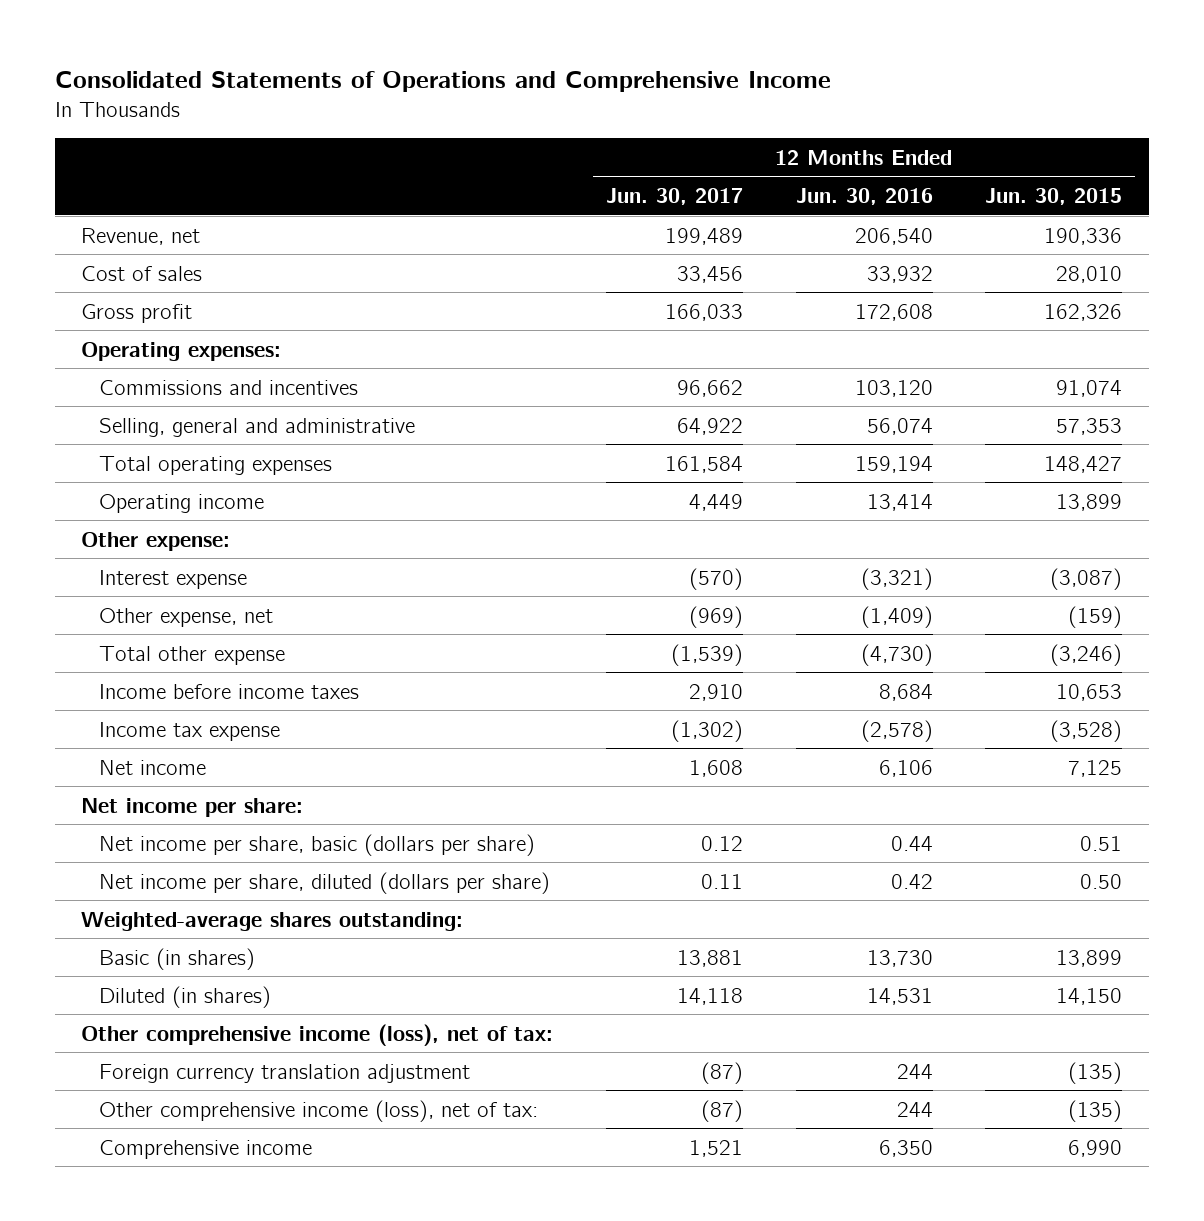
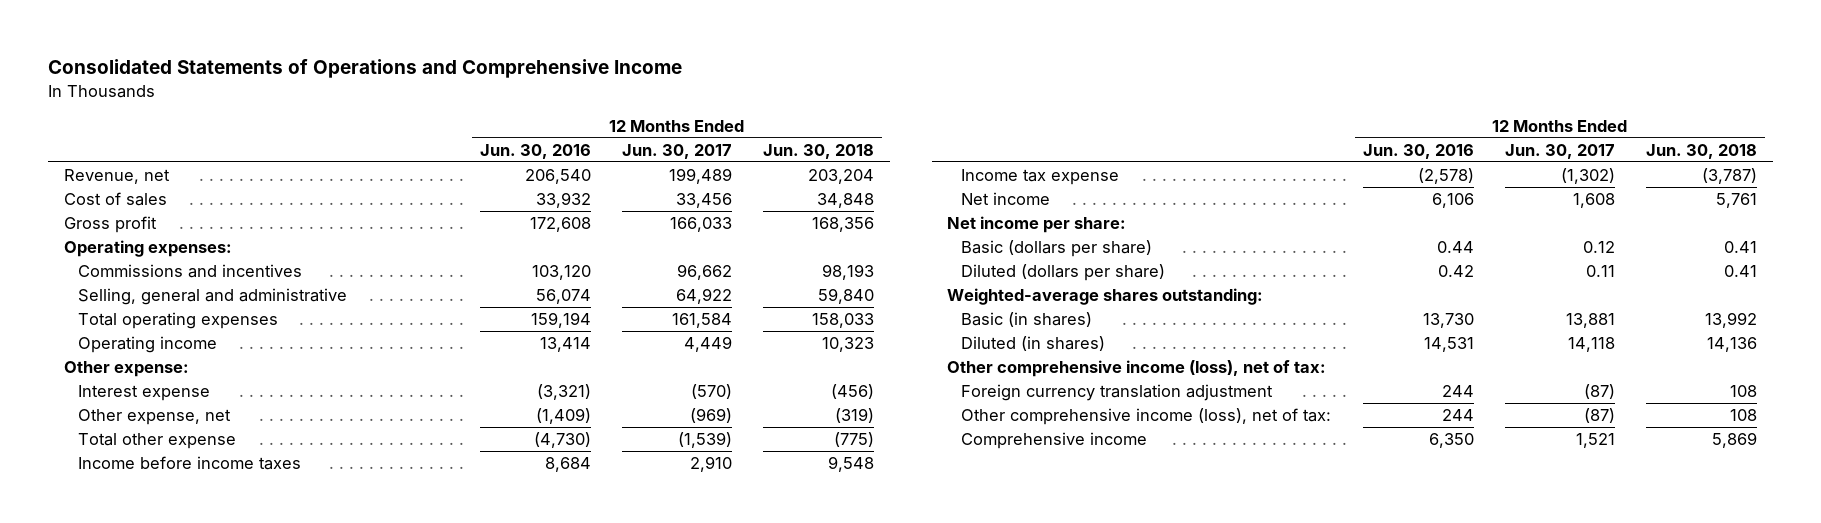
- | 12 Months Ended Jun. 30, 2017 | 12 Months Ended Jun. 30, 2016 | 12 Months Ended Jun. 30, 2015
+ | 12 Months Ended Jun. 30, 2016 | 12 Months Ended Jun. 30, 2017 | 12 Months Ended Jun. 30, 2018
- Net income per share, basic (dollars per share) | 0.12 | 0.44 | 0.51
- Net income per share, diluted (dollars per share) | 0.11 | 0.42 | 0.50
+ Basic (dollars per share) | 0.44 | 0.12 | 0.41
+ Diluted (dollars per share) | 0.42 | 0.11 | 0.41

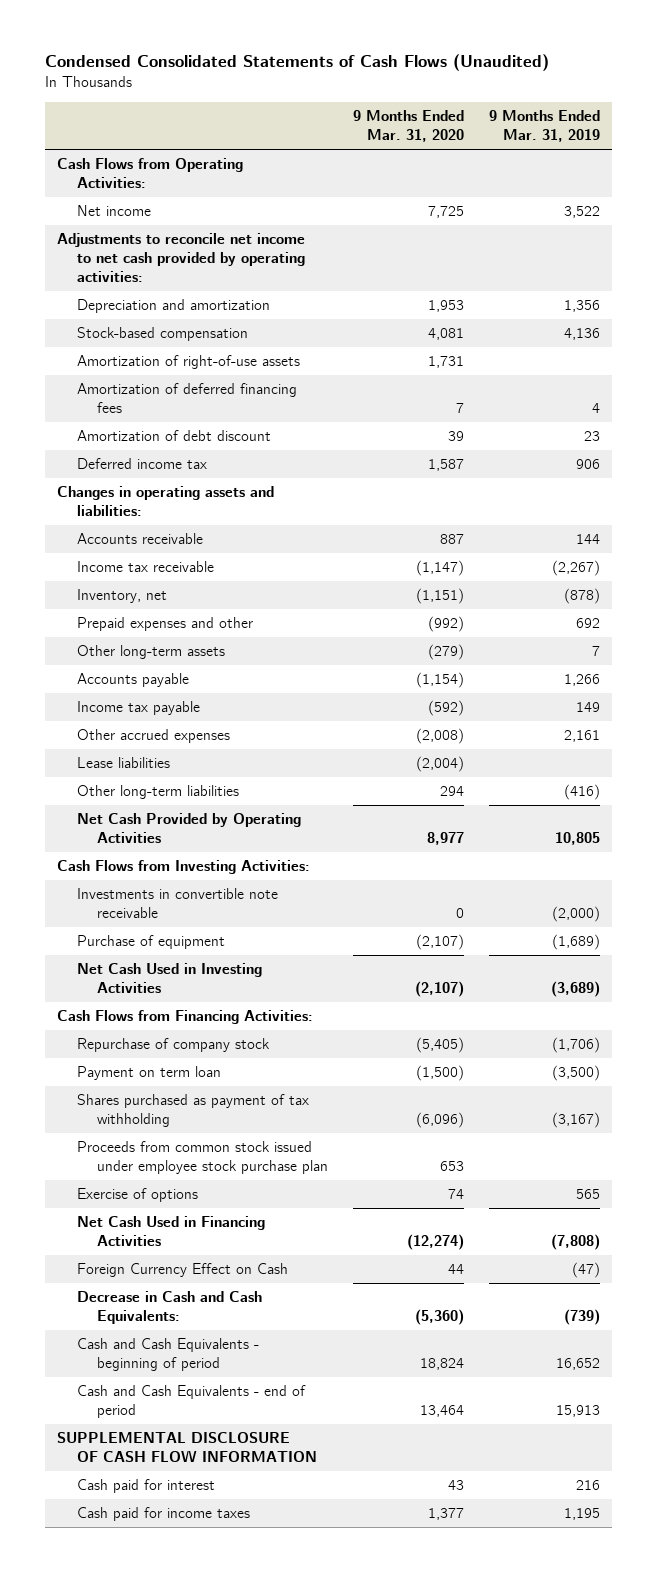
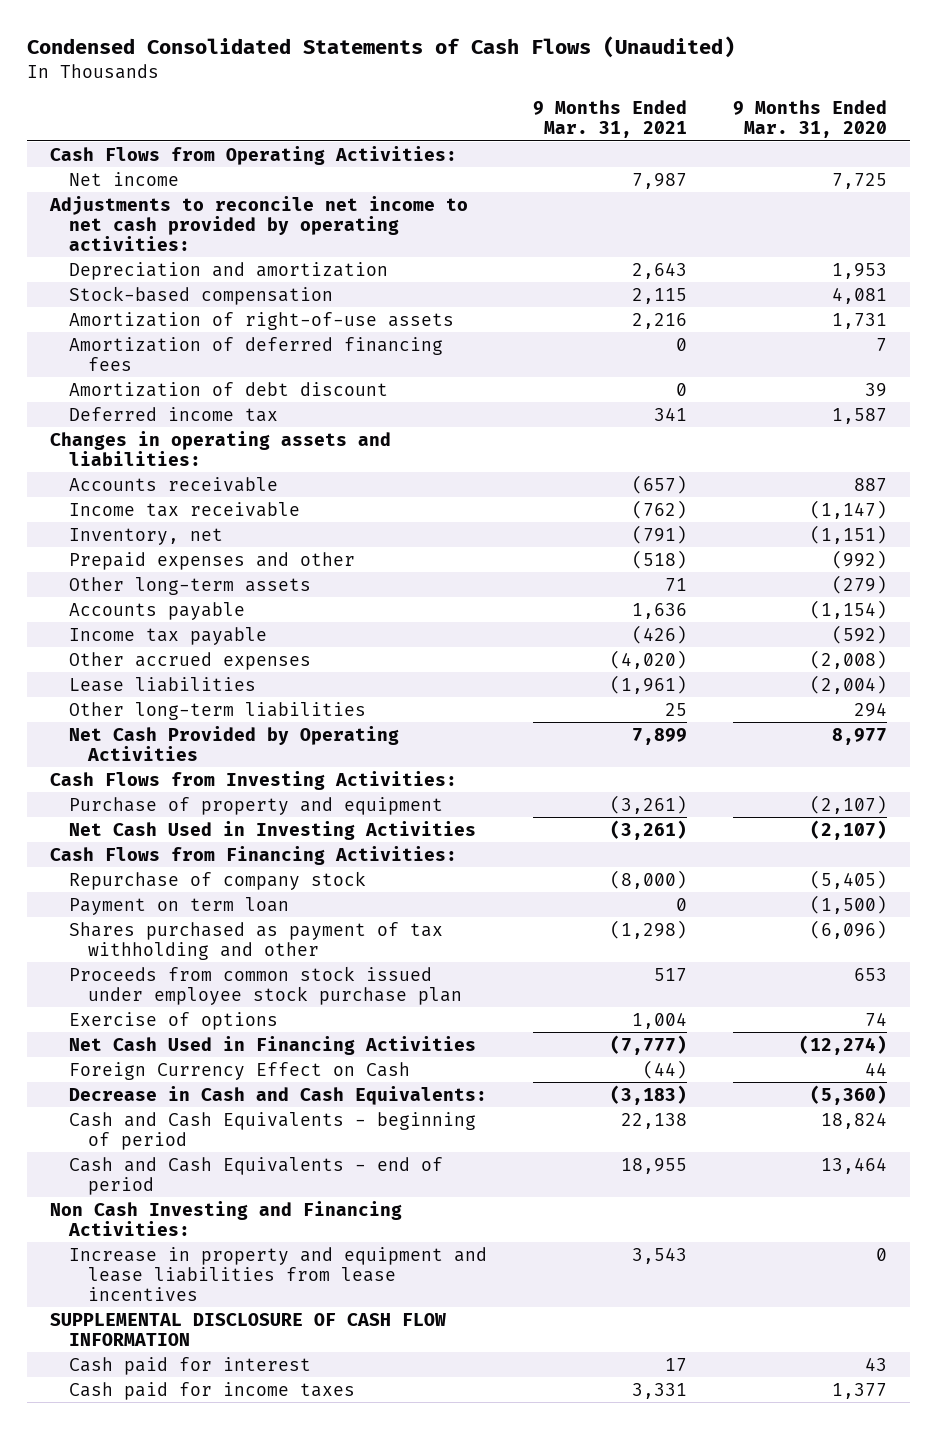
- | 9 Months Ended Mar. 31, 2020 | 9 Months Ended Mar. 31, 2019
+ | 9 Months Ended Mar. 31, 2021 | 9 Months Ended Mar. 31, 2020
- Investments in convertible note receivable | 0 | (2,000)
- Purchase of equipment | (2,107) | (1,689)
+ Purchase of property and equipment | (3,261) | (2,107)
- Shares purchased as payment of tax withholding | (6,096) | (3,167)
+ Shares purchased as payment of tax withholding and other | (1,298) | (6,096)
+ Non Cash Investing and Financing Activities:
+ Increase in property and equipment and lease liabilities from lease incentives | 3,543 | 0

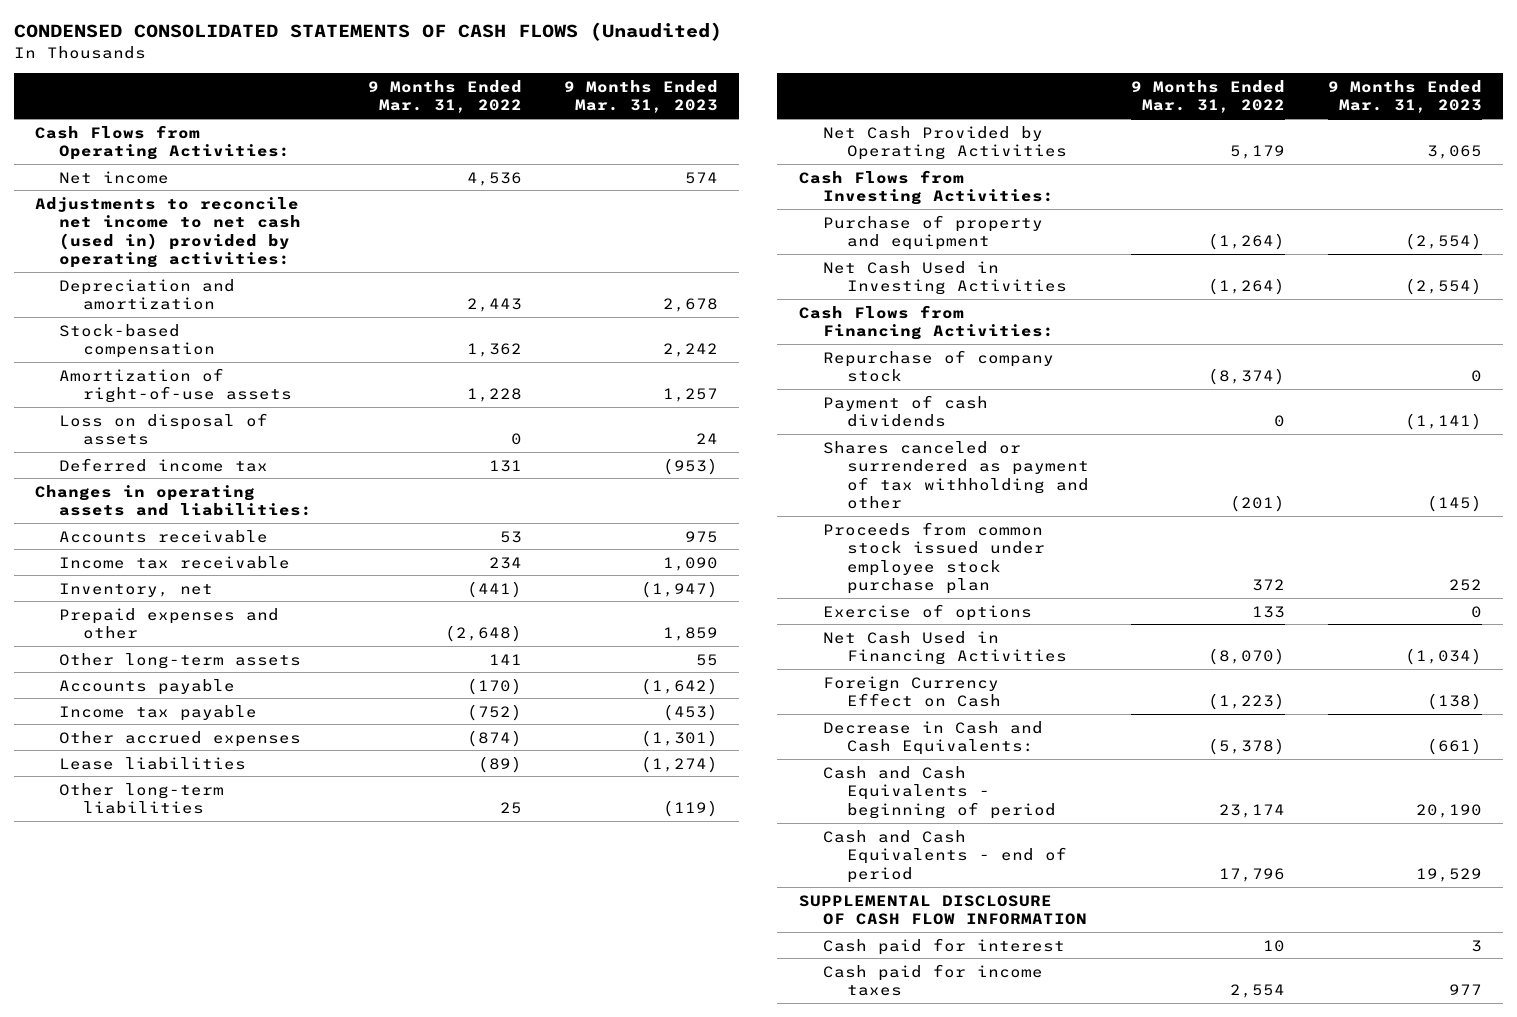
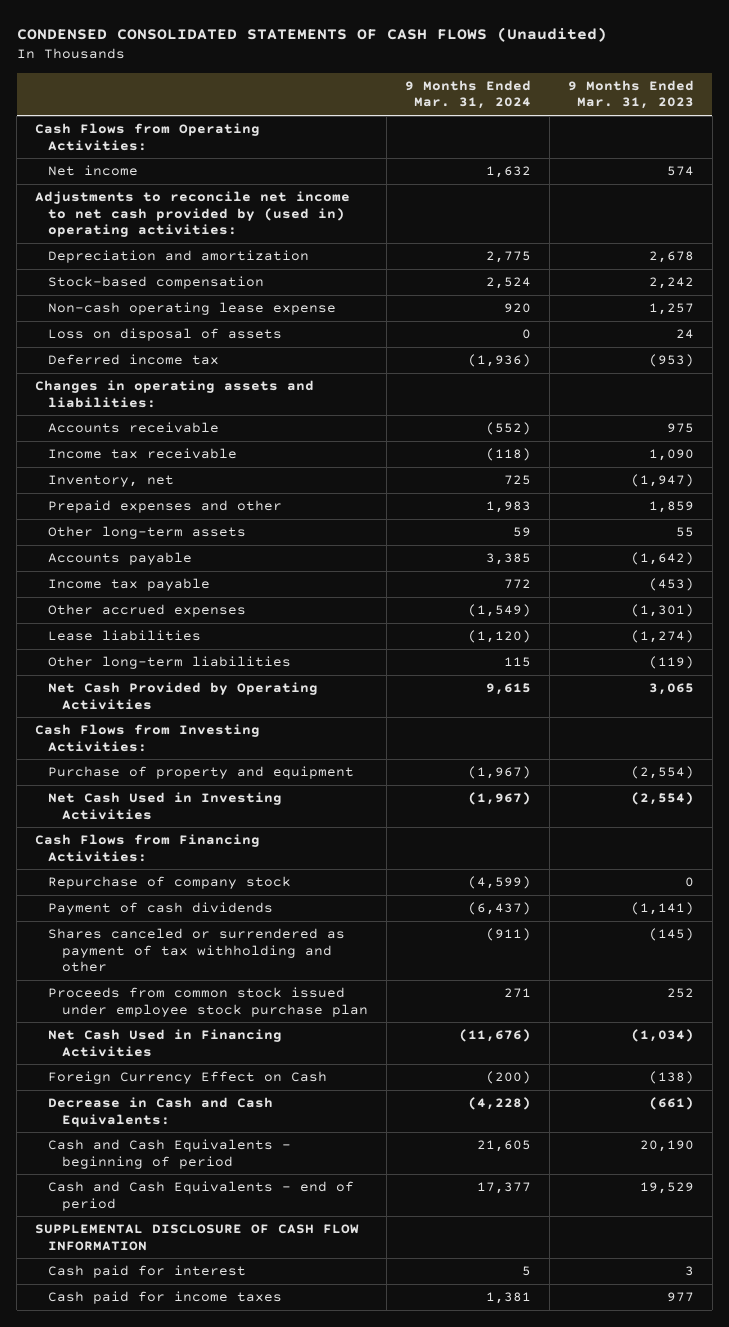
- | 9 Months Ended Mar. 31, 2022 | 9 Months Ended Mar. 31, 2023
+ | 9 Months Ended Mar. 31, 2024 | 9 Months Ended Mar. 31, 2023
- Adjustments to reconcile net income to net cash (used in) provided by operating activities:
+ Adjustments to reconcile net income to net cash provided by (used in) operating activities:
- Amortization of right-of-use assets | 1,228 | 1,257
+ Non-cash operating lease expense | 920 | 1,257
- Exercise of options | 133 | 0

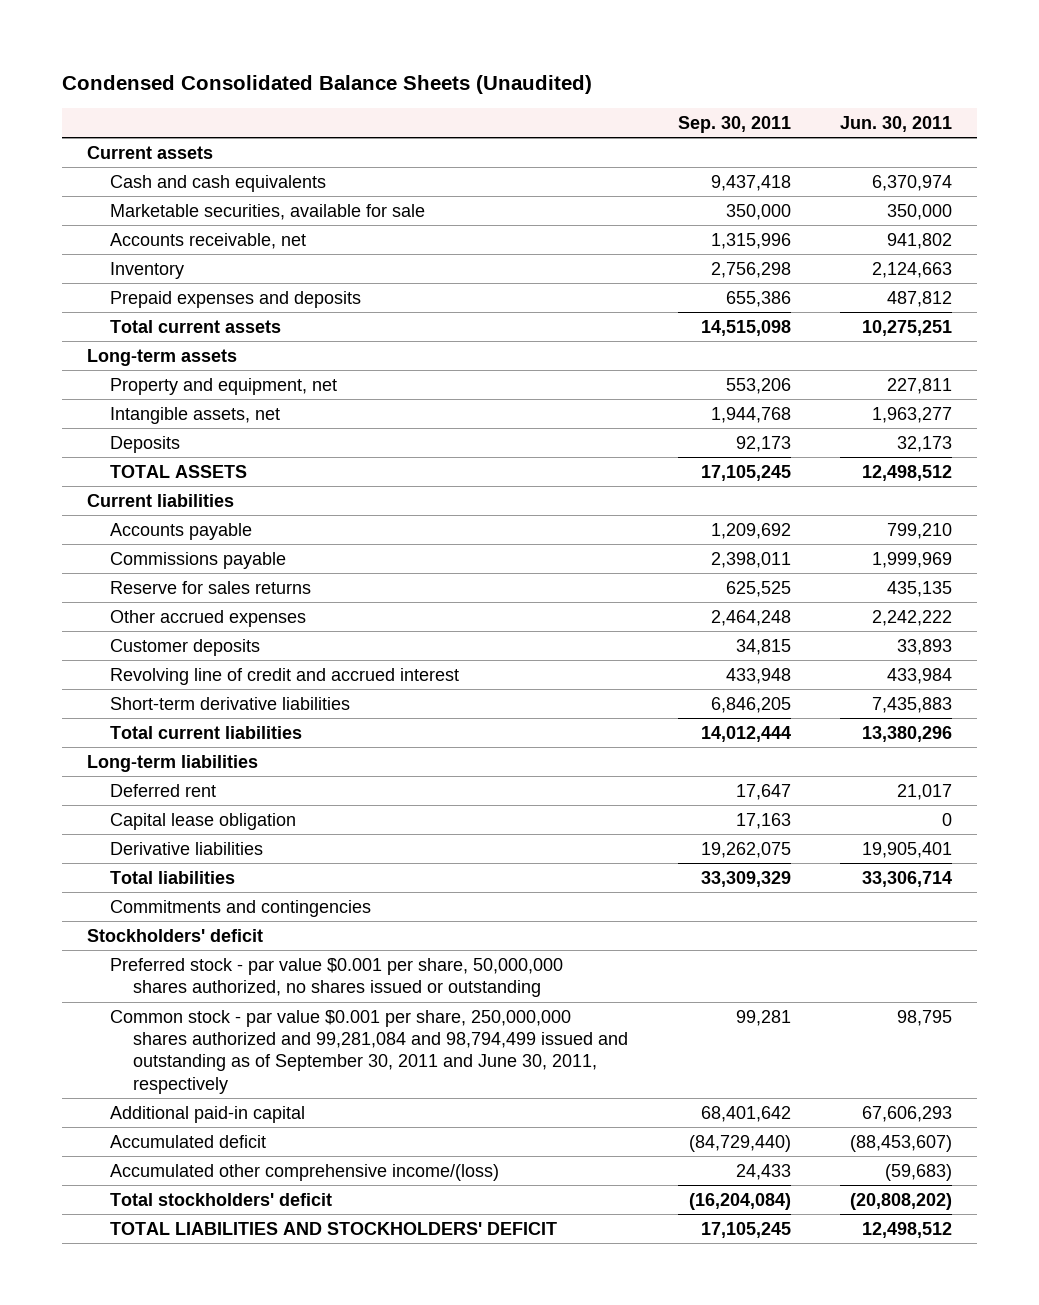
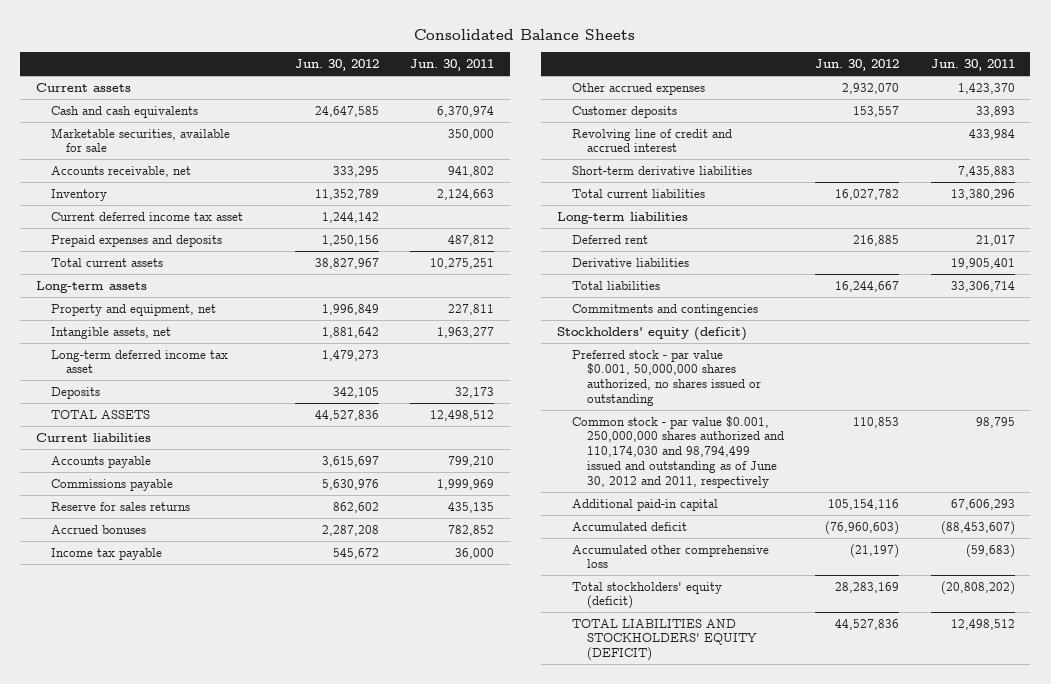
- Condensed Consolidated Balance Sheets (Unaudited)
+ Consolidated Balance Sheets
- | Sep. 30, 2011 | Jun. 30, 2011
+ | Jun. 30, 2012 | Jun. 30, 2011
+ Current deferred income tax asset | 1,244,142 |
+ Long-term deferred income tax asset | 1,479,273 |
- Other accrued expenses | 2,464,248 | 2,242,222
+ Accrued bonuses | 2,287,208 | 782,852
+ Income tax payable | 545,672 | 36,000
+ Other accrued expenses | 2,932,070 | 1,423,370
- Capital lease obligation | 17,163 | 0
- Stockholders' deficit
- Preferred stock - par value $0.001 per share, 50,000,000 shares authorized, no shares issued or outstanding
- Common stock - par value $0.001 per share, 250,000,000 shares authorized and 99,281,084 and 98,794,499 issued and outstanding as of September 30, 2011 and June 30, 2011, respectively | 99,281 | 98,795
+ Stockholders' equity (deficit)
+ Preferred stock - par value $0.001, 50,000,000 shares authorized, no shares issued or outstanding
+ Common stock - par value $0.001, 250,000,000 shares authorized and 110,174,030 and 98,794,499 issued and outstanding as of June 30, 2012 and 2011, respectively | 110,853 | 98,795
- Accumulated other comprehensive income/(loss) | 24,433 | (59,683)
- Total stockholders' deficit | (16,204,084) | (20,808,202)
- TOTAL LIABILITIES AND STOCKHOLDERS' DEFICIT | 17,105,245 | 12,498,512
+ Accumulated other comprehensive loss | (21,197) | (59,683)
+ Total stockholders' equity (deficit) | 28,283,169 | (20,808,202)
+ TOTAL LIABILITIES AND STOCKHOLDERS' EQUITY (DEFICIT) | 44,527,836 | 12,498,512

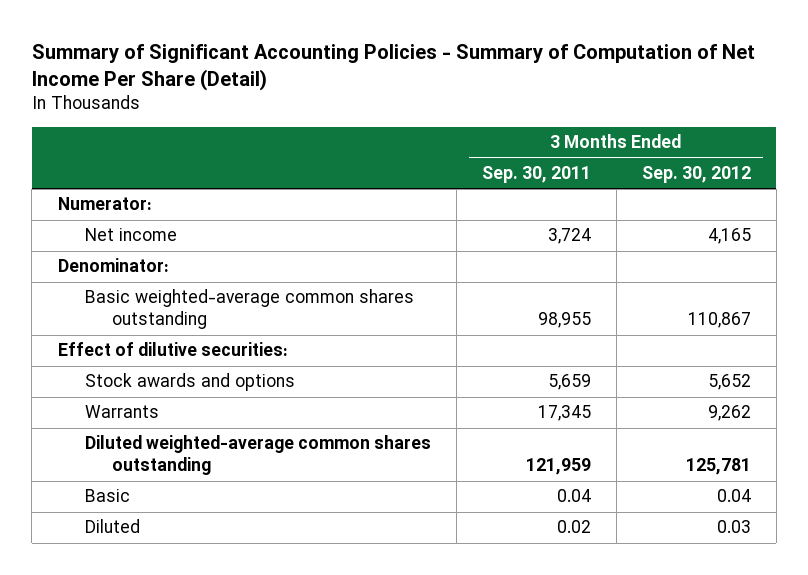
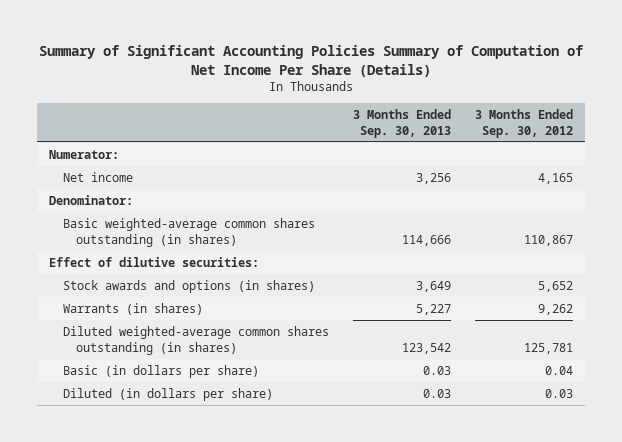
- Summary of Significant Accounting Policies - Summary of Computation of Net Income Per Share (Detail)
+ Summary of Significant Accounting Policies Summary of Computation of Net Income Per Share (Details)
- | 3 Months Ended Sep. 30, 2011 | 3 Months Ended Sep. 30, 2012
+ | 3 Months Ended Sep. 30, 2013 | 3 Months Ended Sep. 30, 2012
- Basic weighted-average common shares outstanding | 98,955 | 110,867
+ Basic weighted-average common shares outstanding (in shares) | 114,666 | 110,867
- Stock awards and options | 5,659 | 5,652
- Warrants | 17,345 | 9,262
- Diluted weighted-average common shares outstanding | 121,959 | 125,781
- Basic | 0.04 | 0.04
- Diluted | 0.02 | 0.03
+ Stock awards and options (in shares) | 3,649 | 5,652
+ Warrants (in shares) | 5,227 | 9,262
+ Diluted weighted-average common shares outstanding (in shares) | 123,542 | 125,781
+ Basic (in dollars per share) | 0.03 | 0.04
+ Diluted (in dollars per share) | 0.03 | 0.03

